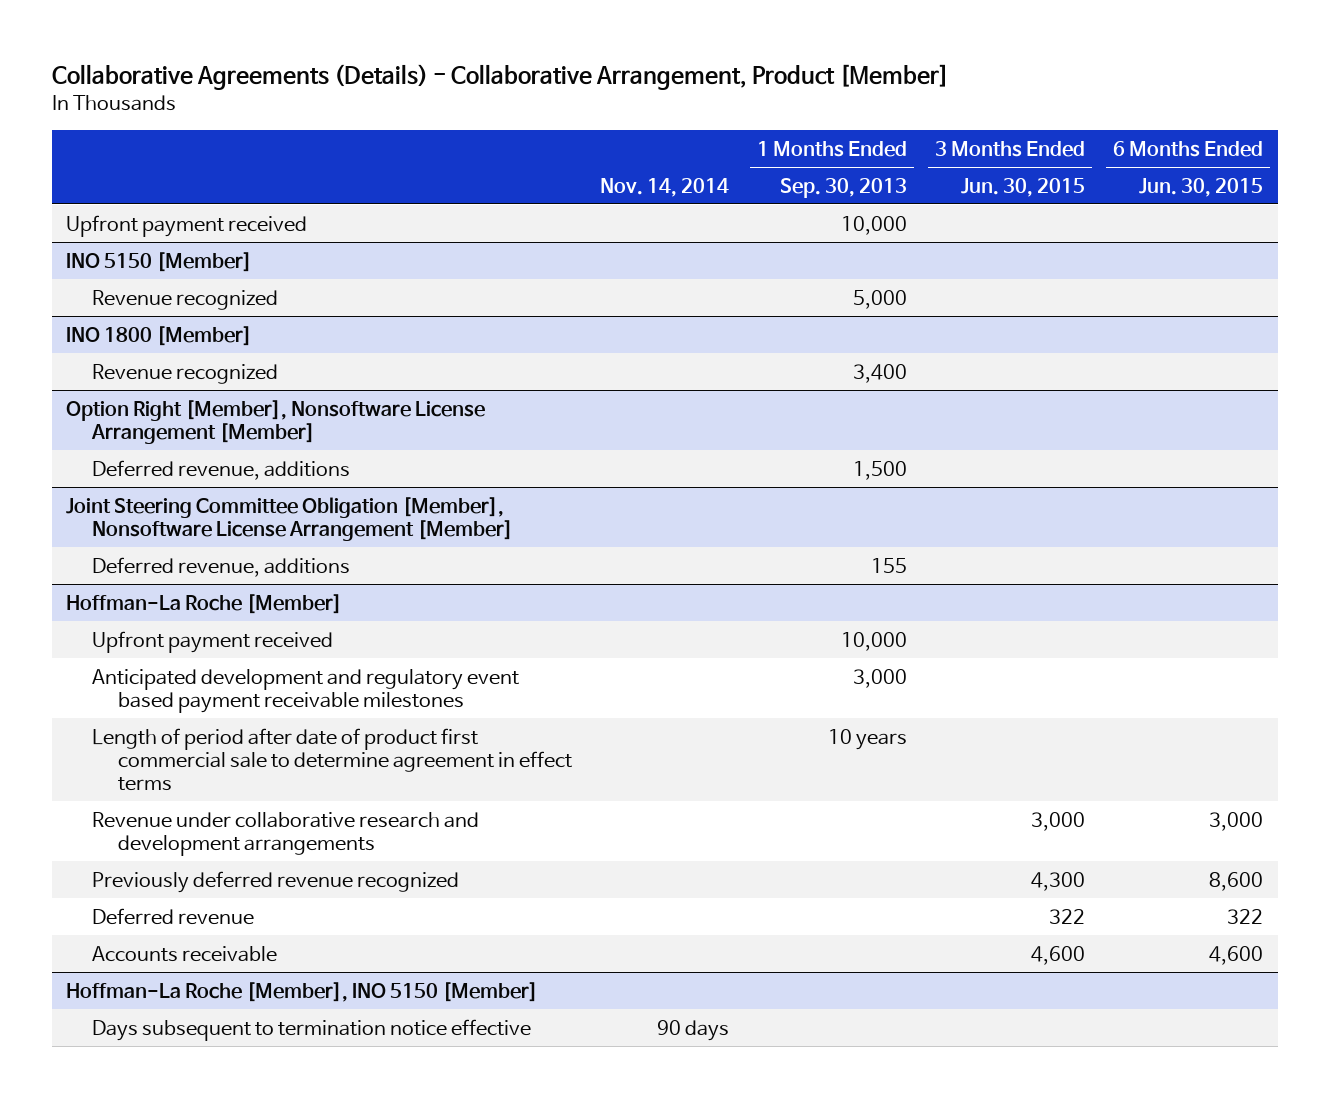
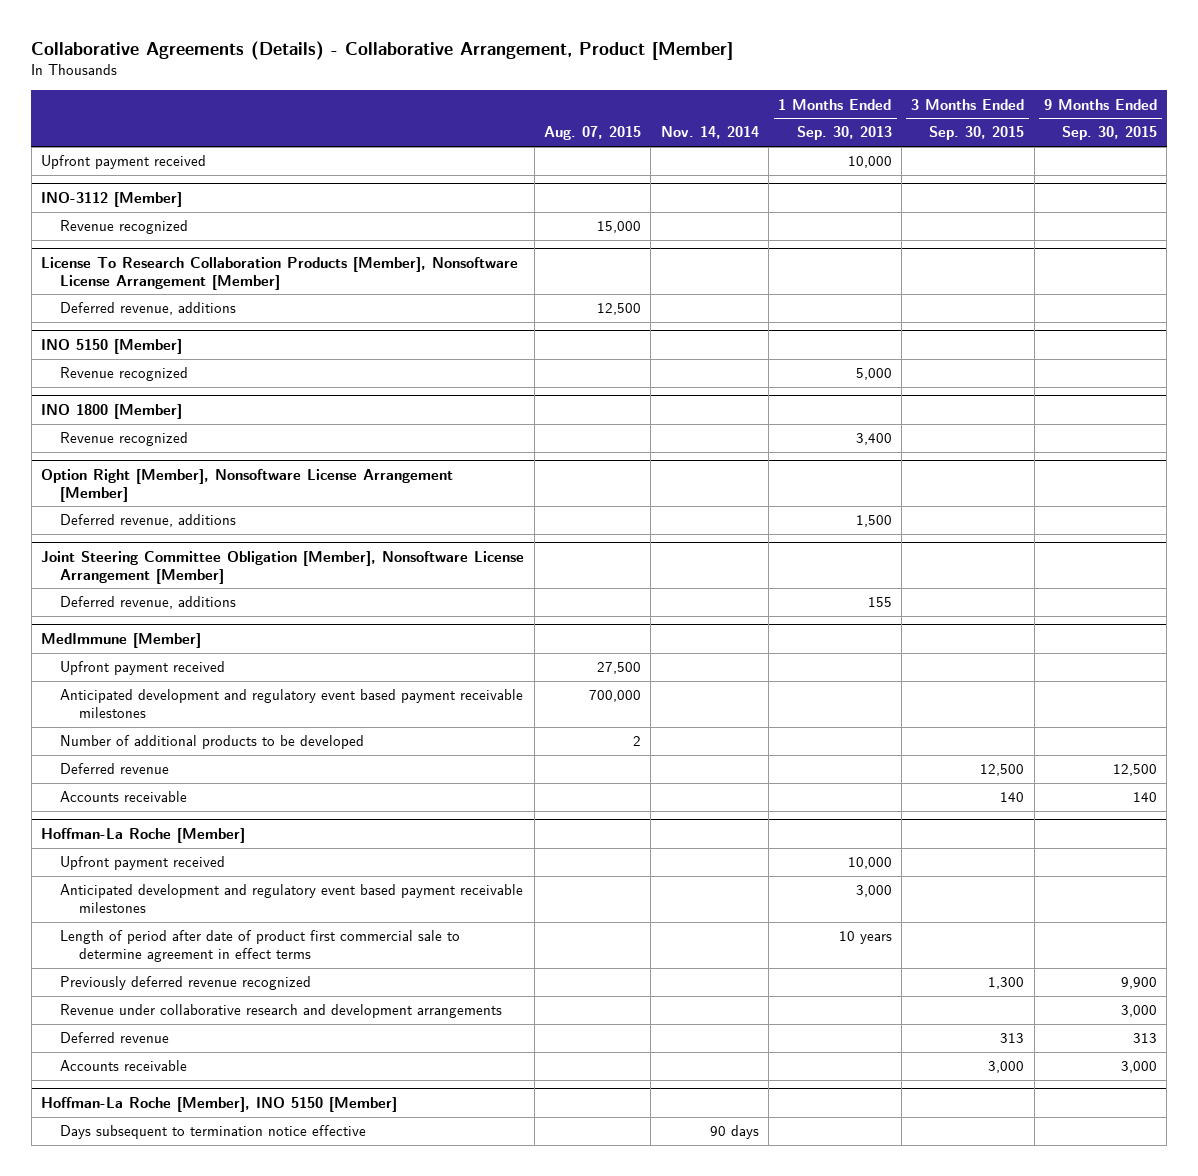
- | Nov. 14, 2014 | 1 Months Ended Sep. 30, 2013 | 3 Months Ended Jun. 30, 2015 | 6 Months Ended Jun. 30, 2015
+ | Aug. 07, 2015 | Nov. 14, 2014 | 1 Months Ended Sep. 30, 2013 | 3 Months Ended Sep. 30, 2015 | 9 Months Ended Sep. 30, 2015
+ INO-3112 [Member]
+ Revenue recognized | 15,000 | | | |
+ License To Research Collaboration Products [Member], Nonsoftware License Arrangement [Member]
+ Deferred revenue, additions | 12,500 | | | |
+ MedImmune [Member]
+ Upfront payment received | 27,500 | | | |
+ Anticipated development and regulatory event based payment receivable milestones | 700,000 | | | |
+ Number of additional products to be developed | 2 | | | |
+ Deferred revenue | | | | 12,500 | 12,500
+ Accounts receivable | | | | 140 | 140
@ Hoffman-La Roche [Member]
moved down: Revenue under collaborative research and development arrangements | | | | | 3,000

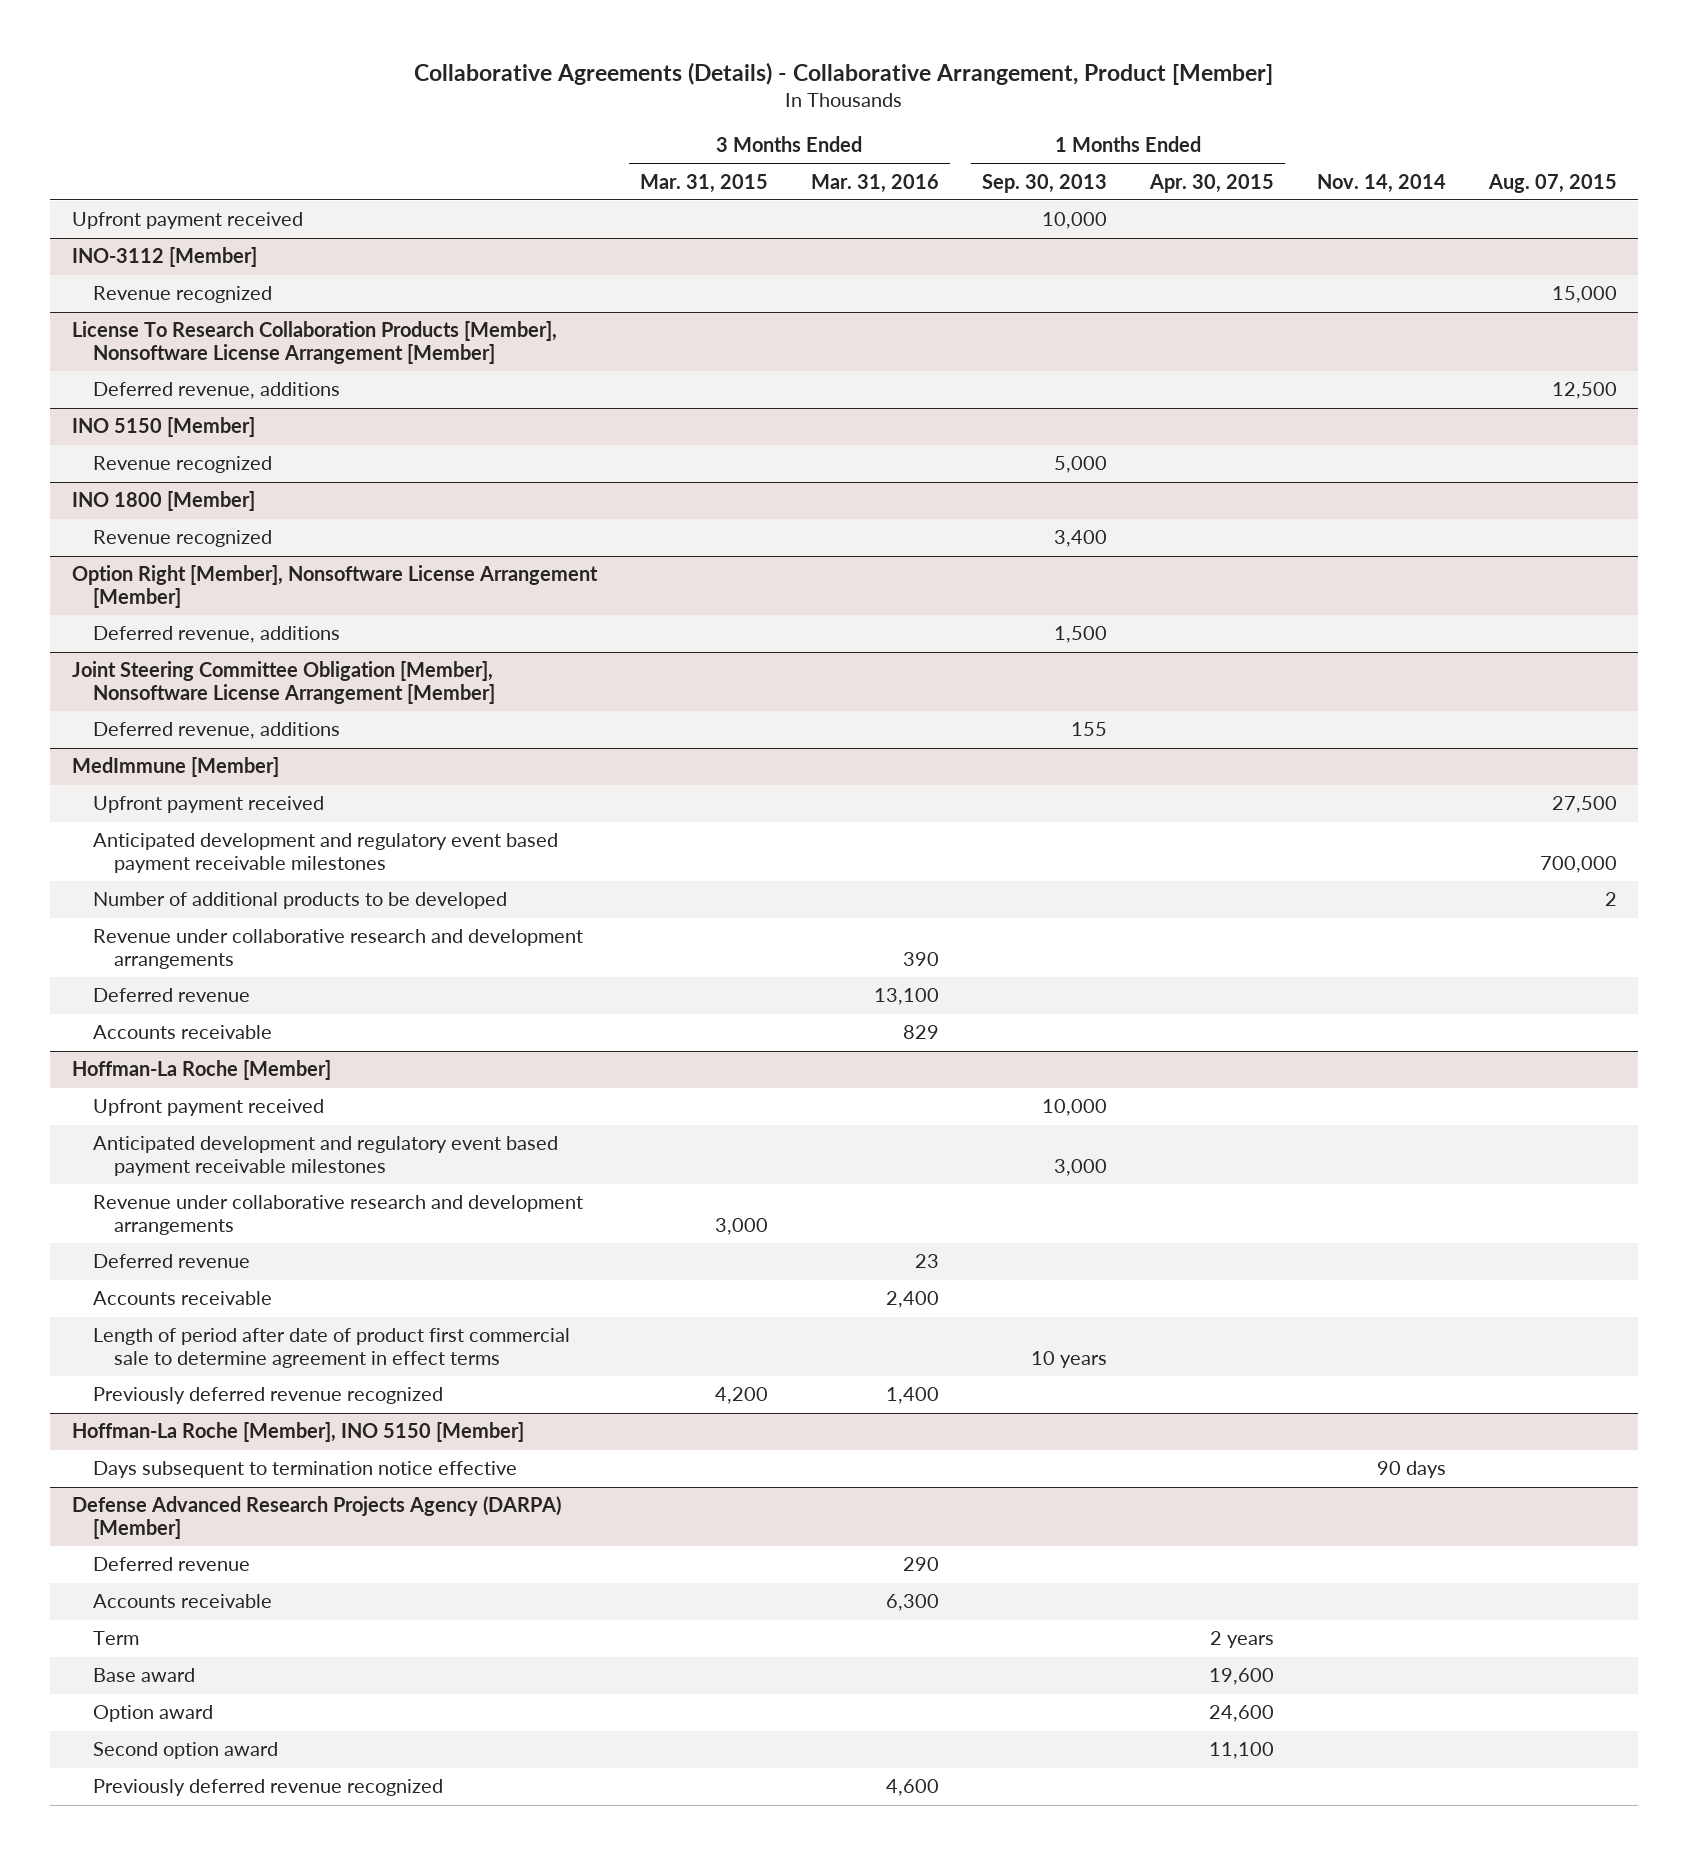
- | Aug. 07, 2015 | Nov. 14, 2014 | 1 Months Ended Sep. 30, 2013 | 3 Months Ended Sep. 30, 2015 | 9 Months Ended Sep. 30, 2015
+ | 3 Months Ended Mar. 31, 2015 | 3 Months Ended Mar. 31, 2016 | 1 Months Ended Sep. 30, 2013 | 1 Months Ended Apr. 30, 2015 | Nov. 14, 2014 | Aug. 07, 2015
@ MedImmune [Member]
+ Revenue under collaborative research and development arrangements | | 390 | | | |
@ Hoffman-La Roche [Member]
moved down: Length of period after date of product first commercial sale to determine agreement in effect terms | | | 10 years | | |
moved down: Previously deferred revenue recognized | 4,200 | 1,400 | | | |
+ Defense Advanced Research Projects Agency (DARPA) [Member]
+ Deferred revenue | | 290 | | | |
+ Accounts receivable | | 6,300 | | | |
+ Term | | | | 2 years | |
+ Base award | | | | 19,600 | |
+ Option award | | | | 24,600 | |
+ Second option award | | | | 11,100 | |
+ Previously deferred revenue recognized | | 4,600 | | | |

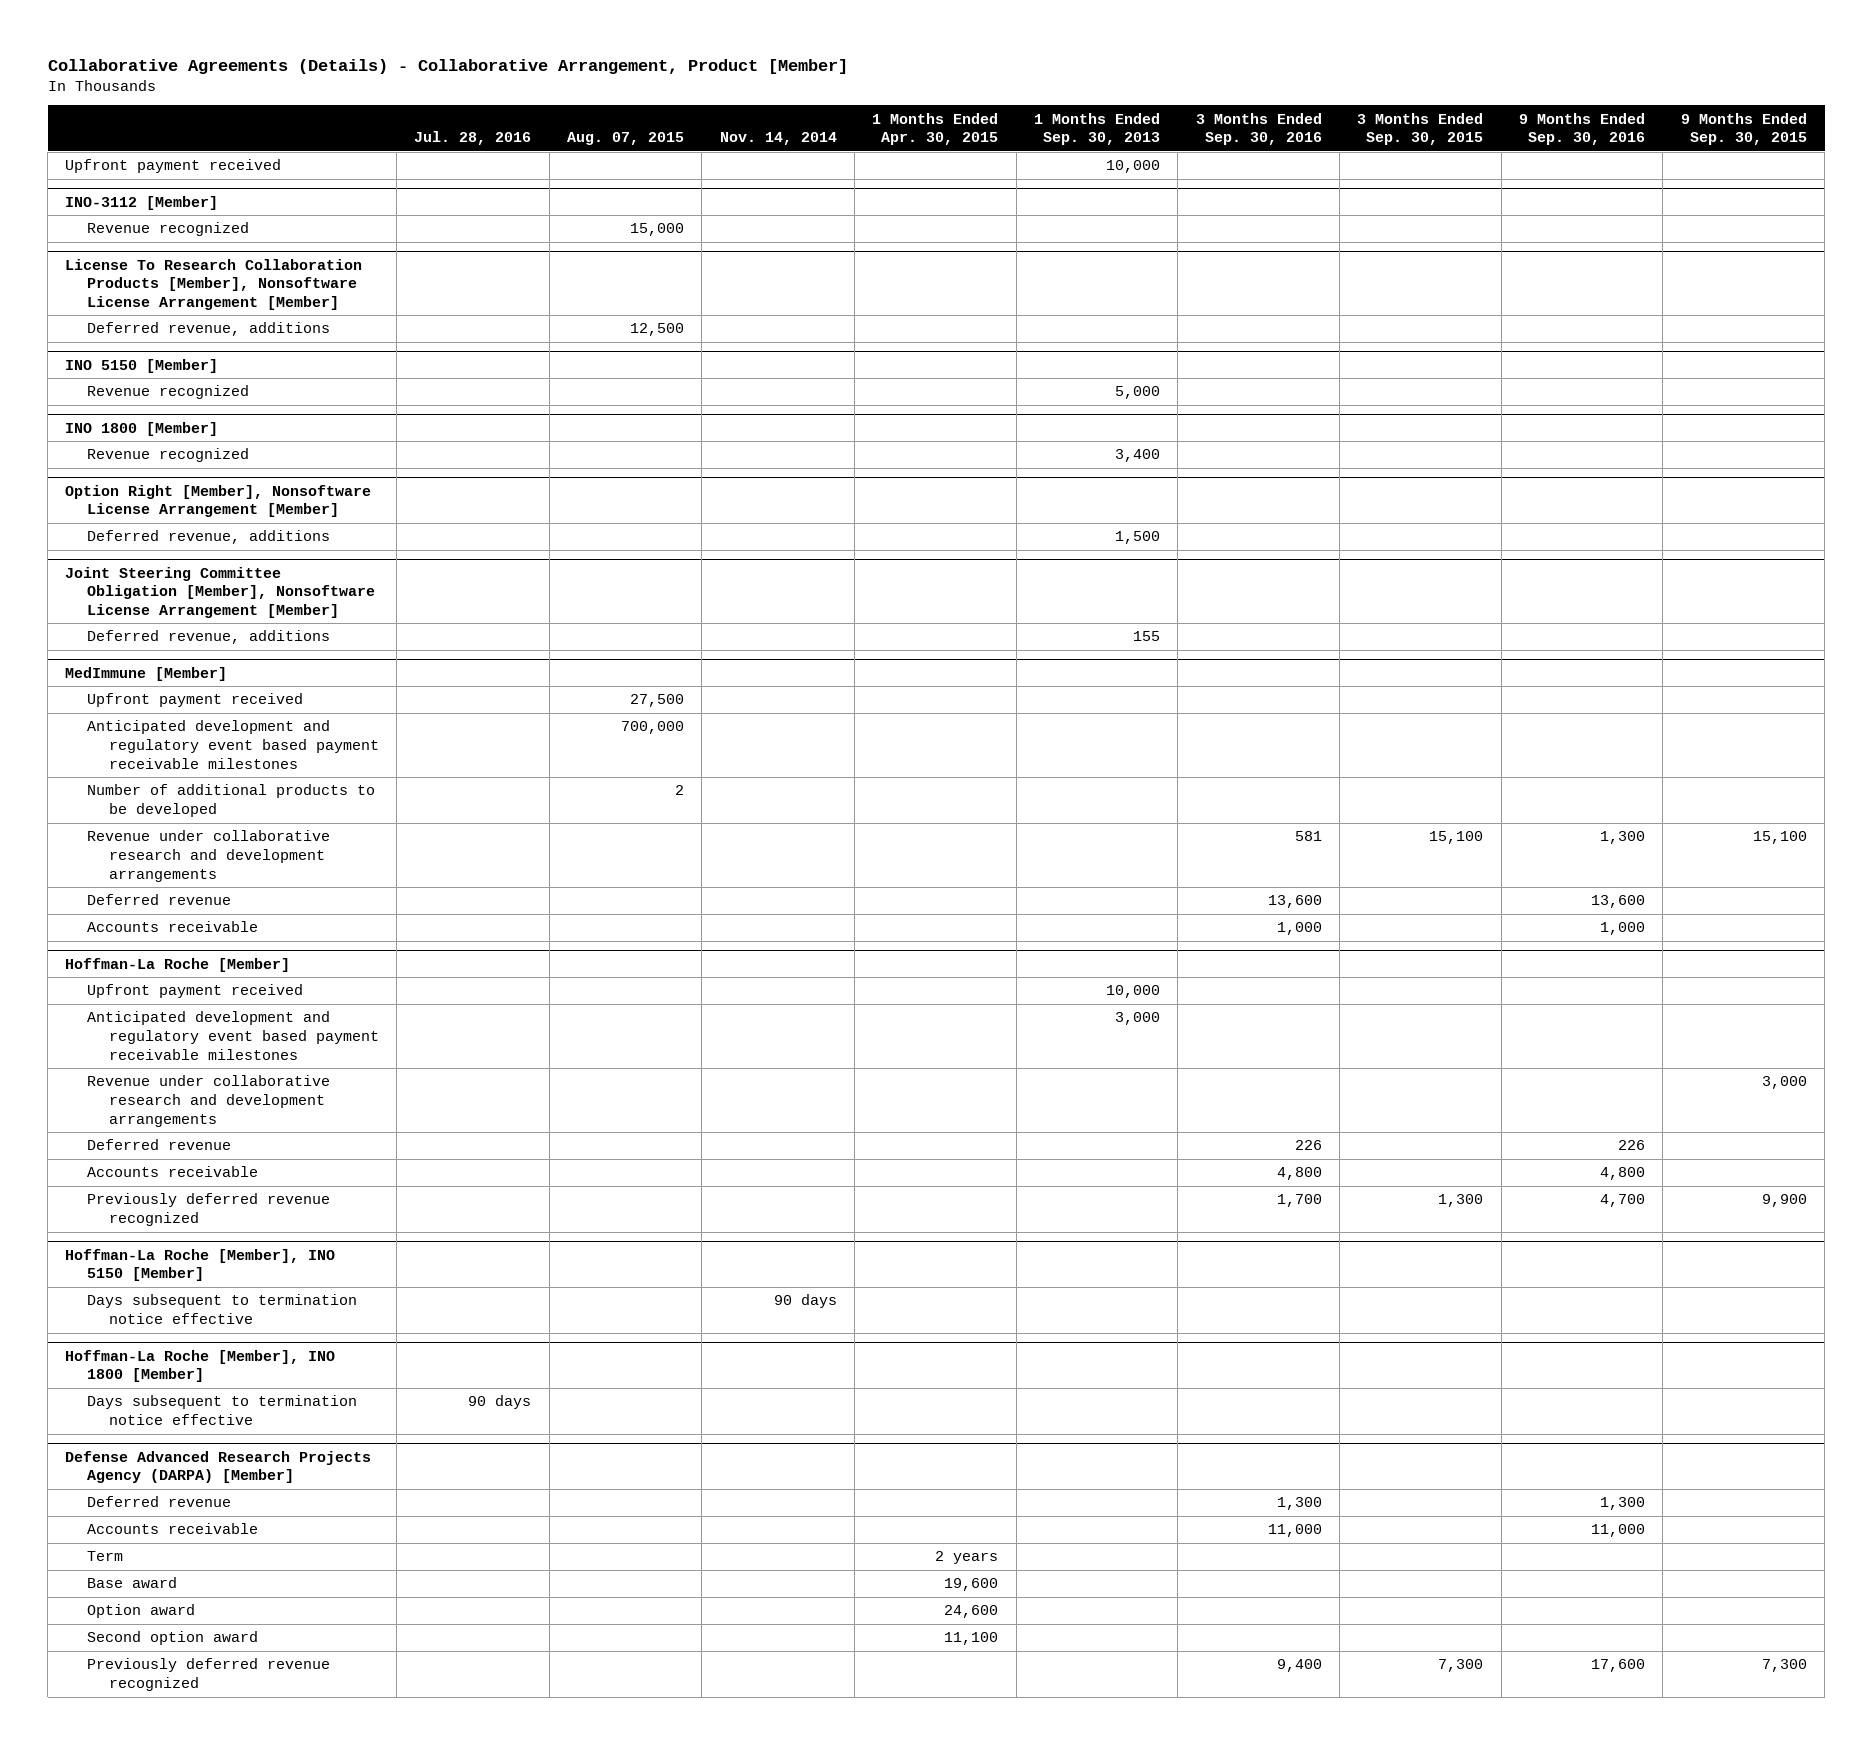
- | 3 Months Ended Mar. 31, 2015 | 3 Months Ended Mar. 31, 2016 | 1 Months Ended Sep. 30, 2013 | 1 Months Ended Apr. 30, 2015 | Nov. 14, 2014 | Aug. 07, 2015
+ | Jul. 28, 2016 | Aug. 07, 2015 | Nov. 14, 2014 | 1 Months Ended Apr. 30, 2015 | 1 Months Ended Sep. 30, 2013 | 3 Months Ended Sep. 30, 2016 | 3 Months Ended Sep. 30, 2015 | 9 Months Ended Sep. 30, 2016 | 9 Months Ended Sep. 30, 2015
@ Hoffman-La Roche [Member]
- Length of period after date of product first commercial sale to determine agreement in effect terms | | | 10 years | | |
+ Hoffman-La Roche [Member], INO 1800 [Member]
+ Days subsequent to termination notice effective | 90 days | | | | | | | |

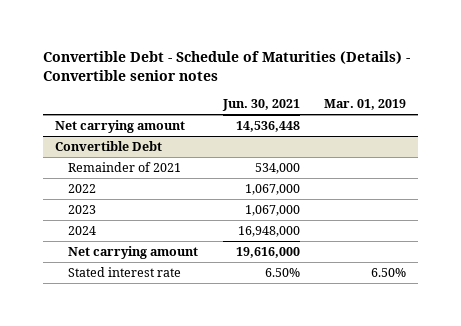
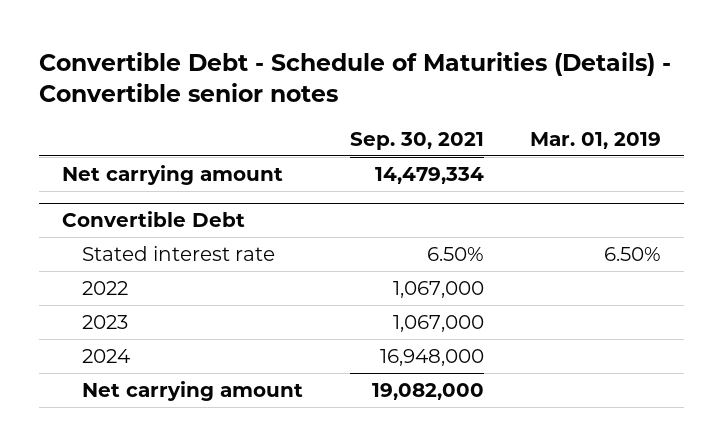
- | Jun. 30, 2021 | Mar. 01, 2019
+ | Sep. 30, 2021 | Mar. 01, 2019
@ Convertible Debt
- Remainder of 2021 | 534,000 |
moved up: Stated interest rate | 6.50% | 6.50%

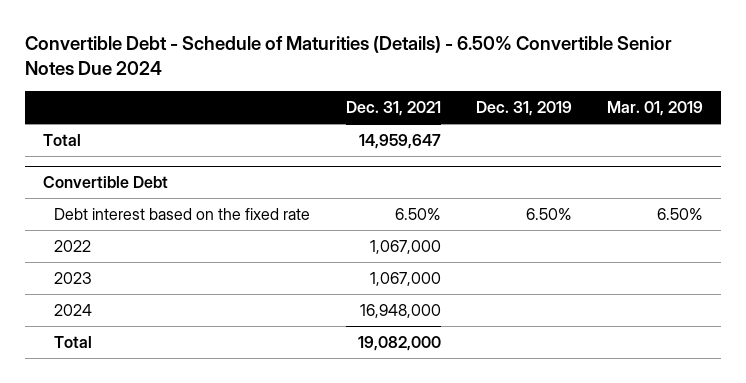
- Convertible Debt - Schedule of Maturities (Details) - Convertible senior notes
+ Convertible Debt - Schedule of Maturities (Details) - 6.50% Convertible Senior Notes Due 2024
- | Sep. 30, 2021 | Mar. 01, 2019
+ | Dec. 31, 2021 | Dec. 31, 2019 | Mar. 01, 2019
- Net carrying amount | 14,479,334 |
+ Total | 14,959,647 | |
@ Convertible Debt
- Stated interest rate | 6.50% | 6.50%
+ Debt interest based on the fixed rate | 6.50% | 6.50% | 6.50%
- Net carrying amount | 19,082,000 |
+ Total | 19,082,000 | |

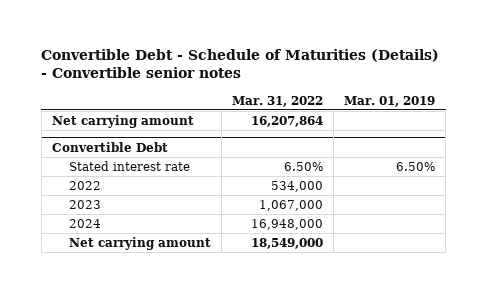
- Convertible Debt - Schedule of Maturities (Details) - 6.50% Convertible Senior Notes Due 2024
+ Convertible Debt - Schedule of Maturities (Details) - Convertible senior notes
- | Dec. 31, 2021 | Dec. 31, 2019 | Mar. 01, 2019
+ | Mar. 31, 2022 | Mar. 01, 2019
- Total | 14,959,647 | |
+ Net carrying amount | 16,207,864 |
@ Convertible Debt
- Debt interest based on the fixed rate | 6.50% | 6.50% | 6.50%
+ Stated interest rate | 6.50% | 6.50%
- Total | 19,082,000 | |
+ Net carrying amount | 18,549,000 |

